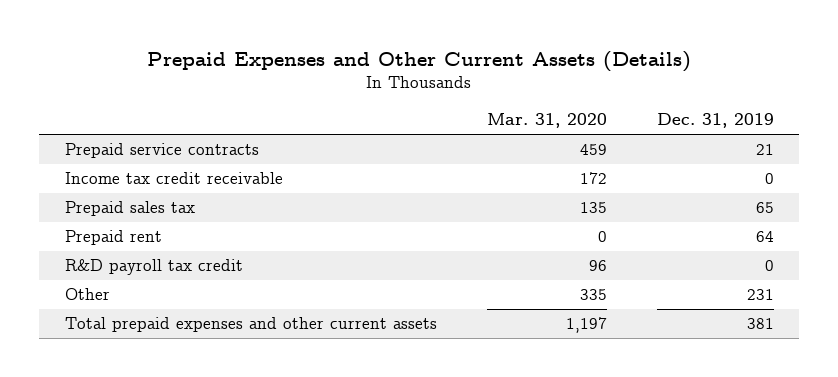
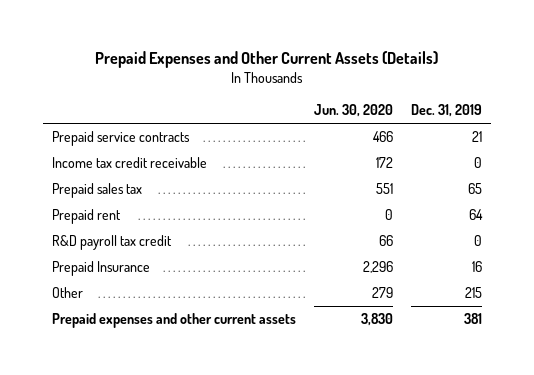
- | Mar. 31, 2020 | Dec. 31, 2019
+ | Jun. 30, 2020 | Dec. 31, 2019
- Other | 335 | 231
- Total prepaid expenses and other current assets | 1,197 | 381
+ Prepaid Insurance | 2,296 | 16
+ Other | 279 | 215
+ Prepaid expenses and other current assets | 3,830 | 381

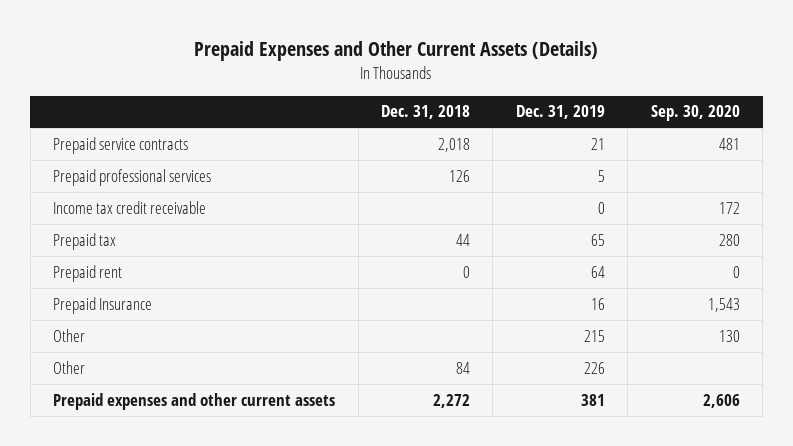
- | Jun. 30, 2020 | Dec. 31, 2019
+ | Dec. 31, 2018 | Dec. 31, 2019 | Sep. 30, 2020
+ Prepaid professional services | 126 | 5 |
- Prepaid sales tax | 551 | 65
+ Prepaid tax | 44 | 65 | 280
- R&D payroll tax credit | 66 | 0
+ Other | 84 | 226 |

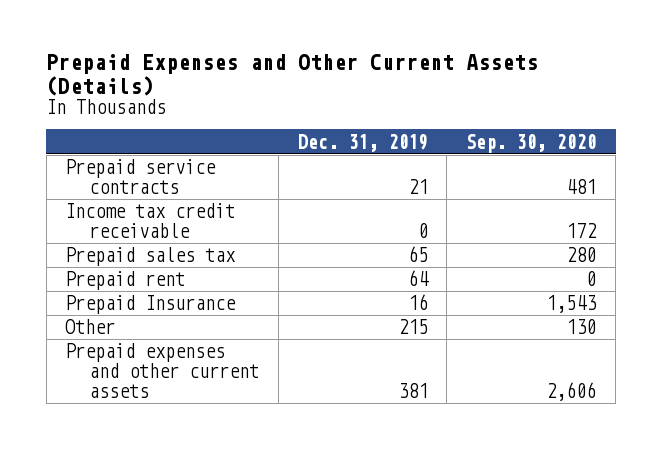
- | Dec. 31, 2018 | Dec. 31, 2019 | Sep. 30, 2020
+ | Dec. 31, 2019 | Sep. 30, 2020
- Prepaid professional services | 126 | 5 |
- Prepaid tax | 44 | 65 | 280
+ Prepaid sales tax | 65 | 280
- Other | 84 | 226 |

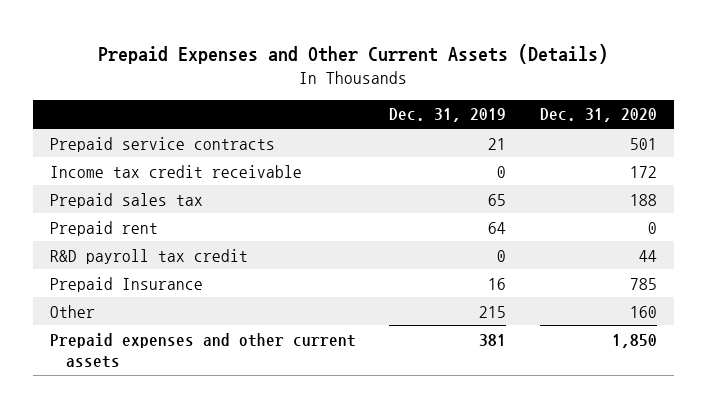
- | Dec. 31, 2019 | Sep. 30, 2020
+ | Dec. 31, 2019 | Dec. 31, 2020
+ R&D payroll tax credit | 0 | 44

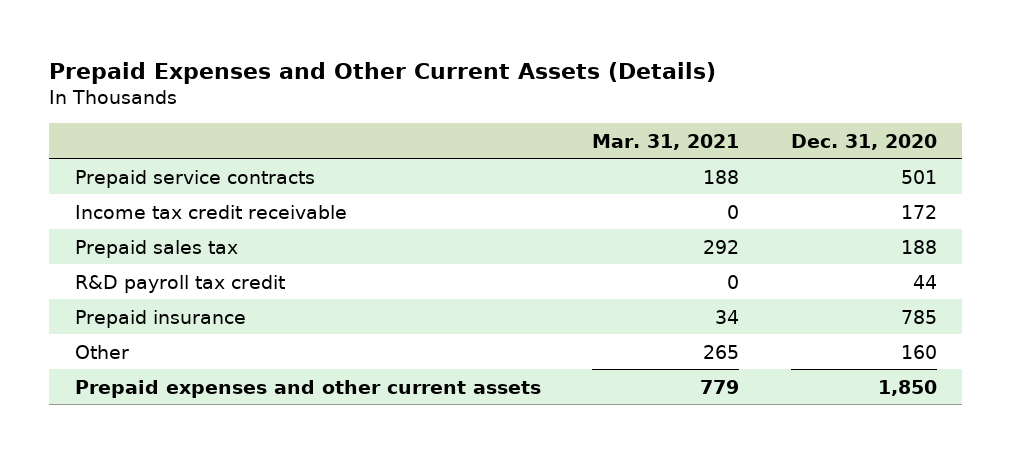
- | Dec. 31, 2019 | Dec. 31, 2020
+ | Mar. 31, 2021 | Dec. 31, 2020
- Prepaid rent | 64 | 0
- Prepaid Insurance | 16 | 785
+ Prepaid insurance | 34 | 785

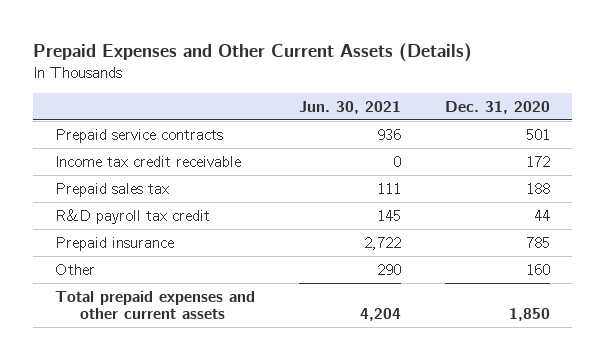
- | Mar. 31, 2021 | Dec. 31, 2020
+ | Jun. 30, 2021 | Dec. 31, 2020
- Prepaid expenses and other current assets | 779 | 1,850
+ Total prepaid expenses and other current assets | 4,204 | 1,850

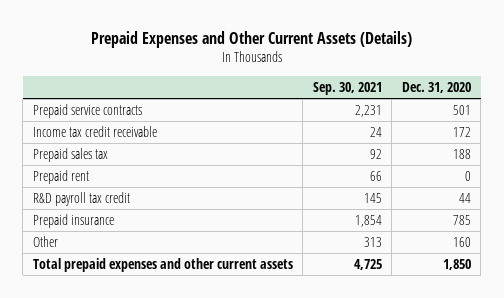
- | Jun. 30, 2021 | Dec. 31, 2020
+ | Sep. 30, 2021 | Dec. 31, 2020
+ Prepaid rent | 66 | 0

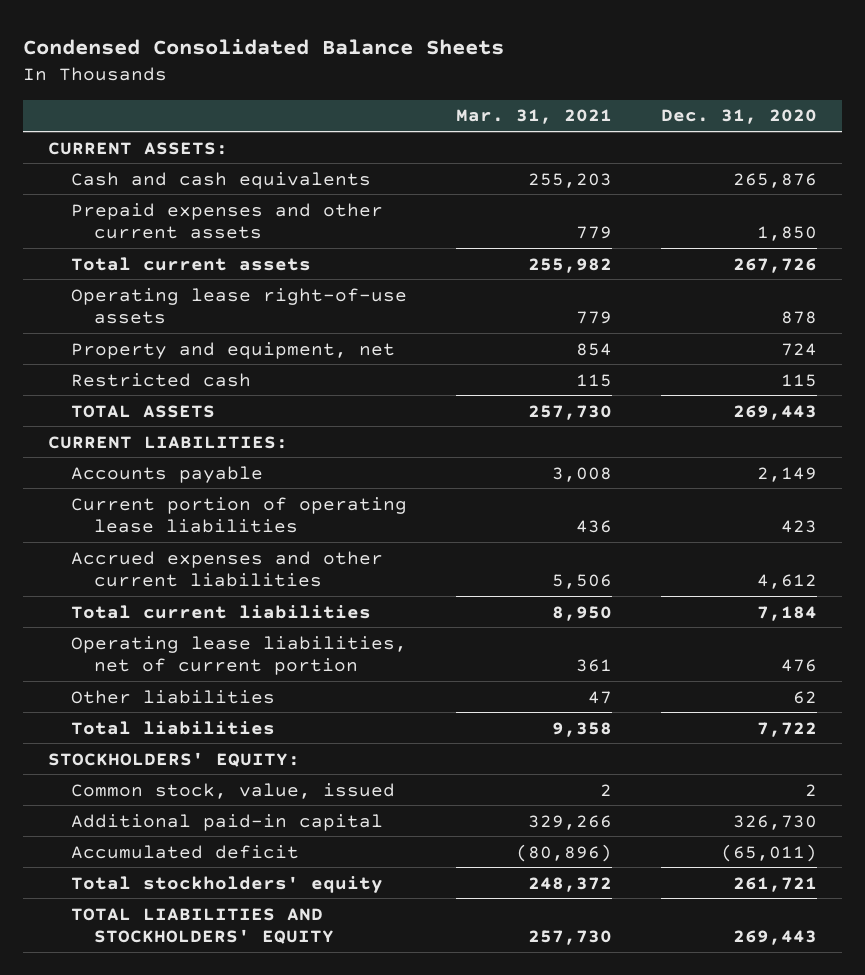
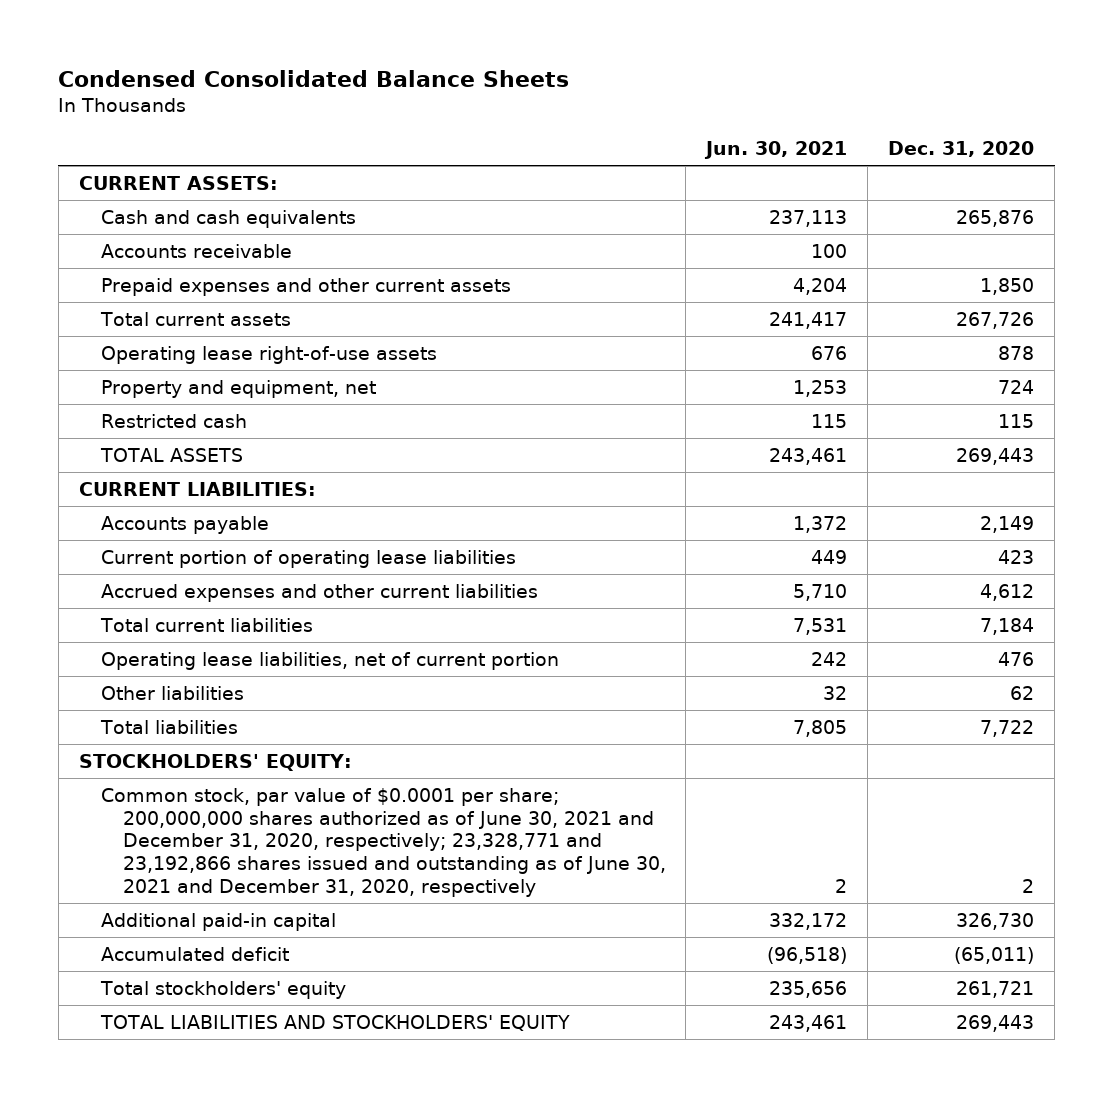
- | Mar. 31, 2021 | Dec. 31, 2020
+ | Jun. 30, 2021 | Dec. 31, 2020
+ Accounts receivable | 100 |
- Common stock, value, issued | 2 | 2
+ Common stock, par value of $0.0001 per share; 200,000,000 shares authorized as of June 30, 2021 and December 31, 2020, respectively; 23,328,771 and 23,192,866 shares issued and outstanding as of June 30, 2021 and December 31, 2020, respectively | 2 | 2

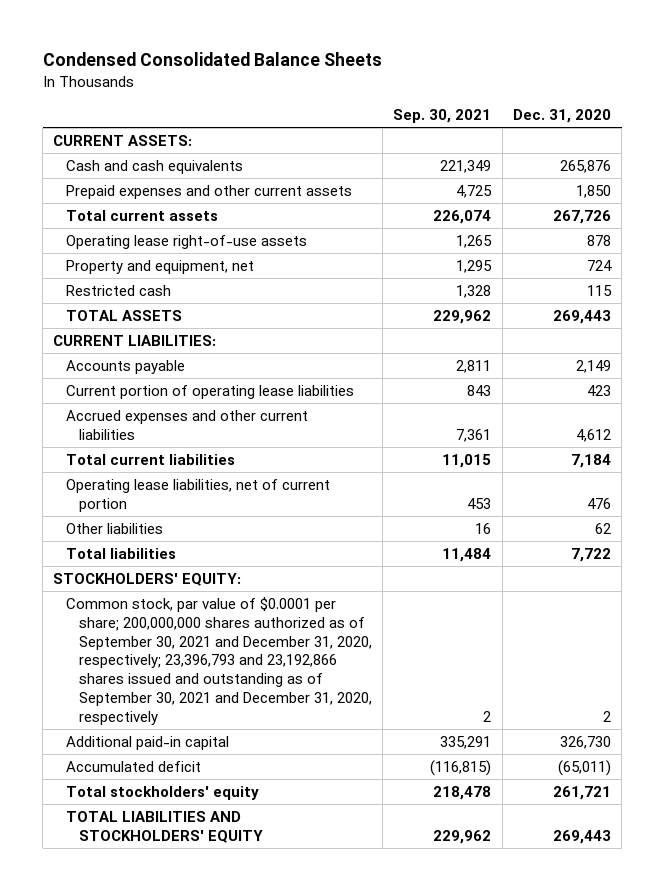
- | Jun. 30, 2021 | Dec. 31, 2020
+ | Sep. 30, 2021 | Dec. 31, 2020
- Accounts receivable | 100 |
- Common stock, par value of $0.0001 per share; 200,000,000 shares authorized as of June 30, 2021 and December 31, 2020, respectively; 23,328,771 and 23,192,866 shares issued and outstanding as of June 30, 2021 and December 31, 2020, respectively | 2 | 2
+ Common stock, par value of $0.0001 per share; 200,000,000 shares authorized as of September 30, 2021 and December 31, 2020, respectively; 23,396,793 and 23,192,866 shares issued and outstanding as of September 30, 2021 and December 31, 2020, respectively | 2 | 2

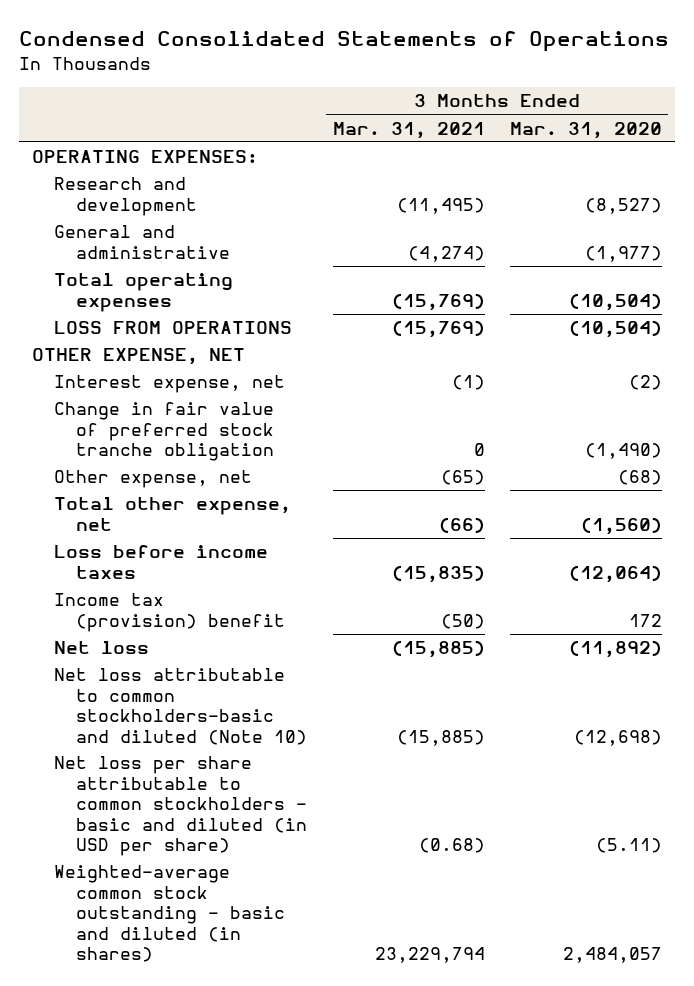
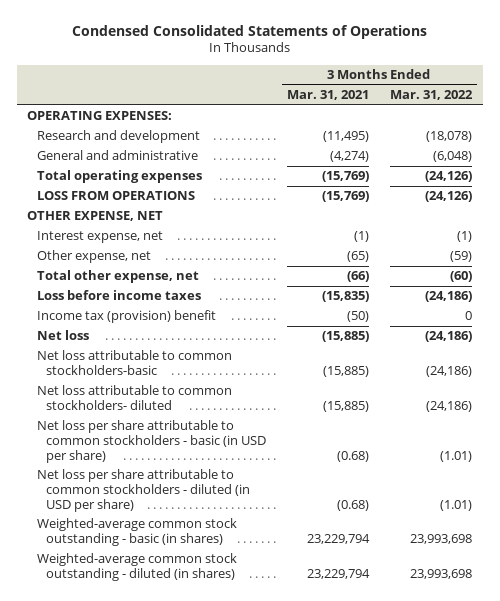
- | 3 Months Ended Mar. 31, 2021 | 3 Months Ended Mar. 31, 2020
+ | 3 Months Ended Mar. 31, 2021 | 3 Months Ended Mar. 31, 2022
- Change in fair value of preferred stock tranche obligation | 0 | (1,490)
- Net loss attributable to common stockholders-basic and diluted (Note 10) | (15,885) | (12,698)
- Net loss per share attributable to common stockholders - basic and diluted (in USD per share) | (0.68) | (5.11)
- Weighted-average common stock outstanding - basic and diluted (in shares) | 23,229,794 | 2,484,057
+ Net loss attributable to common stockholders-basic | (15,885) | (24,186)
+ Net loss attributable to common stockholders- diluted | (15,885) | (24,186)
+ Net loss per share attributable to common stockholders - basic (in USD per share) | (0.68) | (1.01)
+ Net loss per share attributable to common stockholders - diluted (in USD per share) | (0.68) | (1.01)
+ Weighted-average common stock outstanding - basic (in shares) | 23,229,794 | 23,993,698
+ Weighted-average common stock outstanding - diluted (in shares) | 23,229,794 | 23,993,698

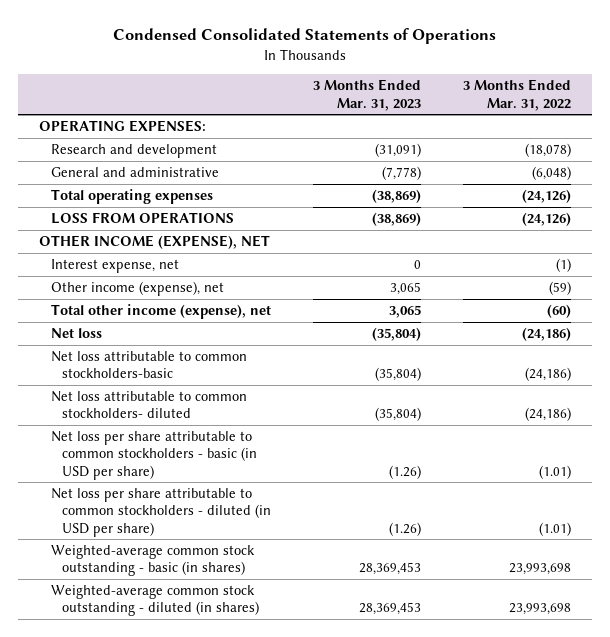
- | 3 Months Ended Mar. 31, 2021 | 3 Months Ended Mar. 31, 2022
+ | 3 Months Ended Mar. 31, 2023 | 3 Months Ended Mar. 31, 2022
- OTHER EXPENSE, NET
+ OTHER INCOME (EXPENSE), NET
- Other expense, net | (65) | (59)
- Total other expense, net | (66) | (60)
- Loss before income taxes | (15,835) | (24,186)
- Income tax (provision) benefit | (50) | 0
+ Other income (expense), net | 3,065 | (59)
+ Total other income (expense), net | 3,065 | (60)

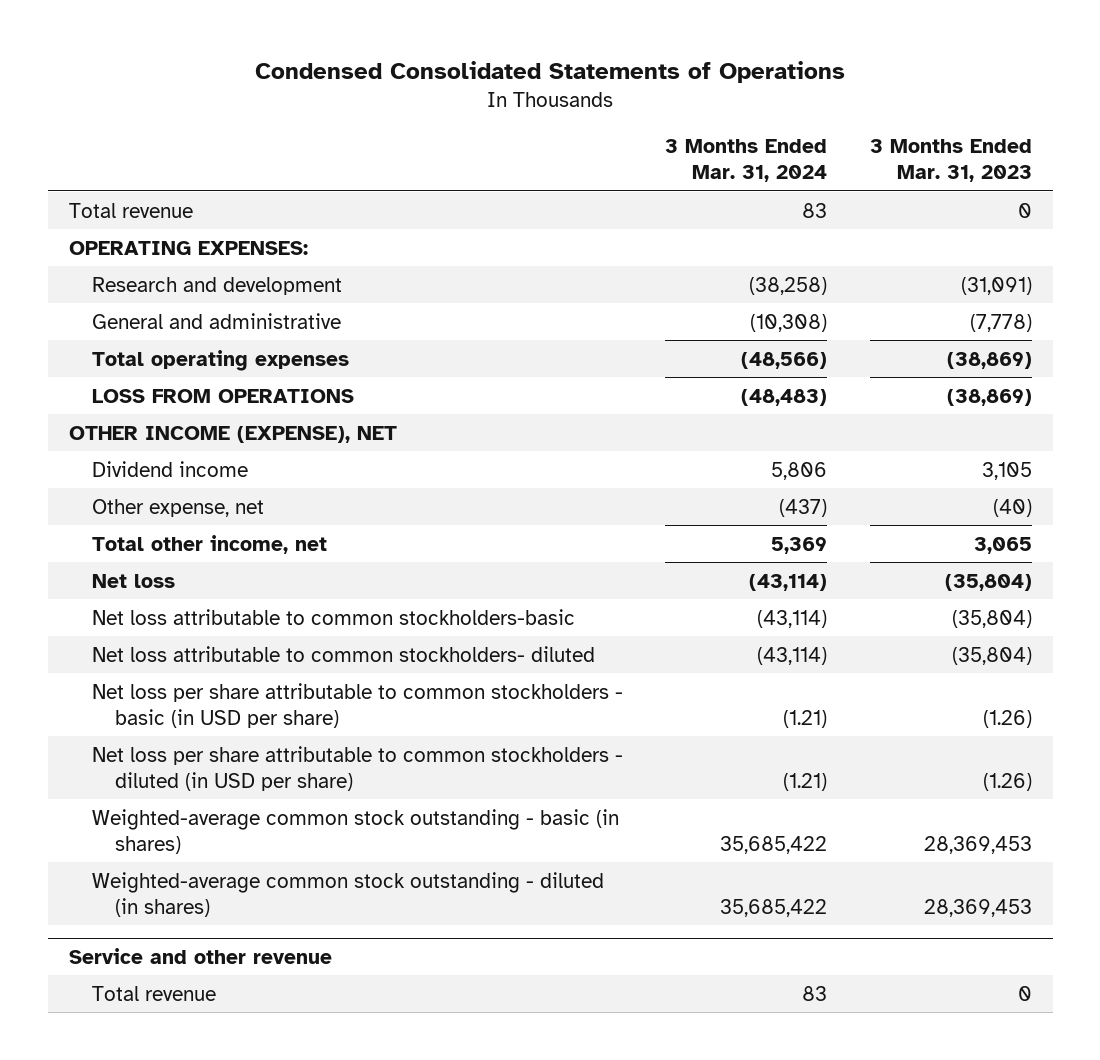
- | 3 Months Ended Mar. 31, 2023 | 3 Months Ended Mar. 31, 2022
+ | 3 Months Ended Mar. 31, 2024 | 3 Months Ended Mar. 31, 2023
+ Total revenue | 83 | 0
- Interest expense, net | 0 | (1)
- Other income (expense), net | 3,065 | (59)
- Total other income (expense), net | 3,065 | (60)
+ Dividend income | 5,806 | 3,105
+ Other expense, net | (437) | (40)
+ Total other income, net | 5,369 | 3,065
+ Service and other revenue
+ Total revenue | 83 | 0

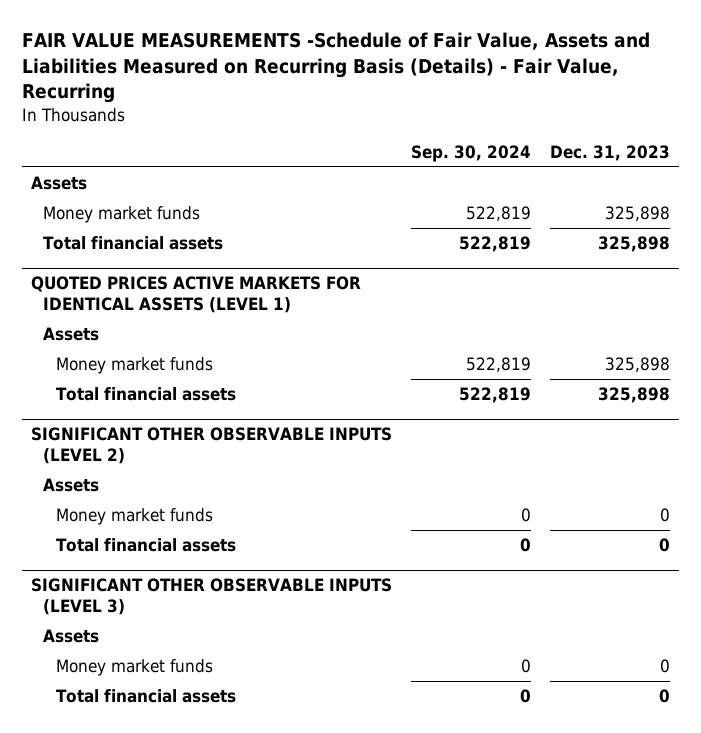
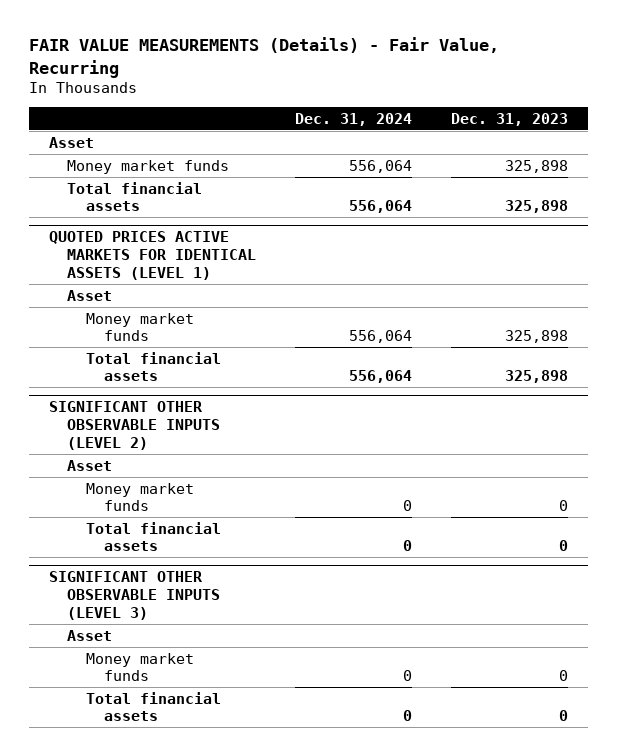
- FAIR VALUE MEASUREMENTS -Schedule of Fair Value, Assets and Liabilities Measured on Recurring Basis (Details) - Fair Value, Recurring
+ FAIR VALUE MEASUREMENTS (Details) - Fair Value, Recurring
- | Sep. 30, 2024 | Dec. 31, 2023
+ | Dec. 31, 2024 | Dec. 31, 2023
- Assets
+ Asset
@ QUOTED PRICES ACTIVE MARKETS FOR IDENTICAL ASSETS (LEVEL 1)
- Assets
+ Asset
@ SIGNIFICANT OTHER OBSERVABLE INPUTS (LEVEL 2)
- Assets
+ Asset
@ SIGNIFICANT OTHER OBSERVABLE INPUTS (LEVEL 3)
- Assets
+ Asset

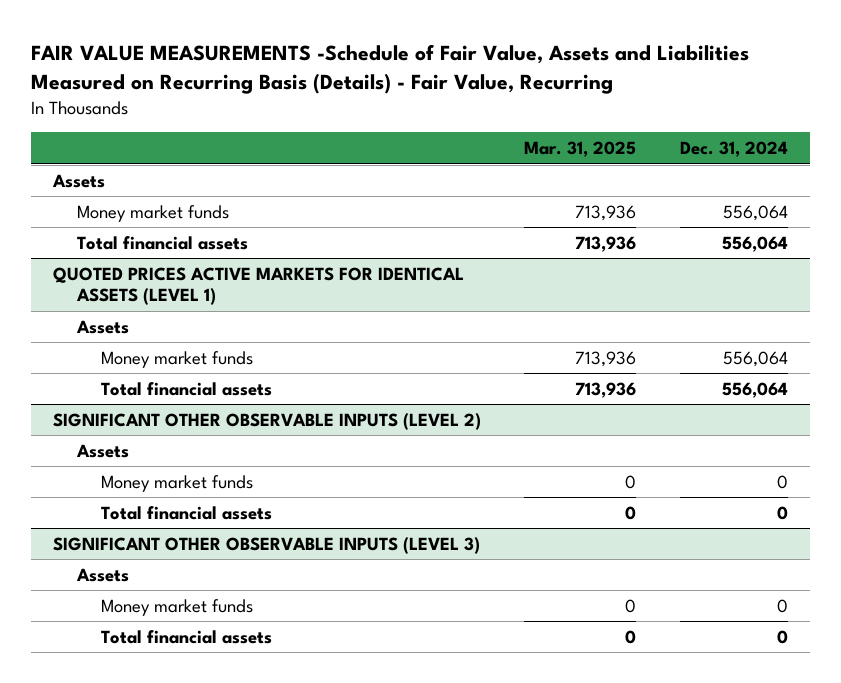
- FAIR VALUE MEASUREMENTS (Details) - Fair Value, Recurring
+ FAIR VALUE MEASUREMENTS -Schedule of Fair Value, Assets and Liabilities Measured on Recurring Basis (Details) - Fair Value, Recurring
- | Dec. 31, 2024 | Dec. 31, 2023
+ | Mar. 31, 2025 | Dec. 31, 2024
- Asset
+ Assets
@ QUOTED PRICES ACTIVE MARKETS FOR IDENTICAL ASSETS (LEVEL 1)
- Asset
+ Assets
@ SIGNIFICANT OTHER OBSERVABLE INPUTS (LEVEL 2)
- Asset
+ Assets
@ SIGNIFICANT OTHER OBSERVABLE INPUTS (LEVEL 3)
- Asset
+ Assets

